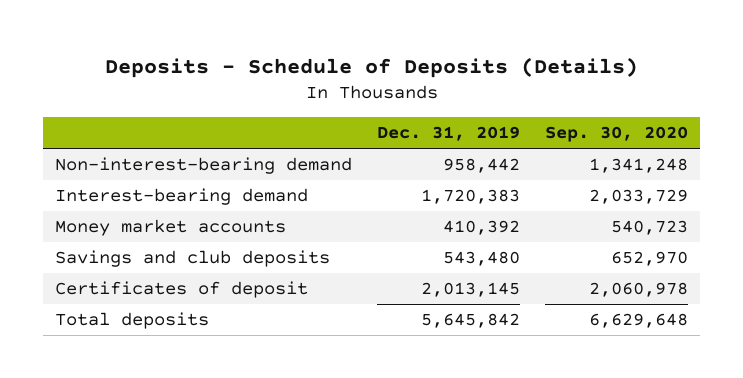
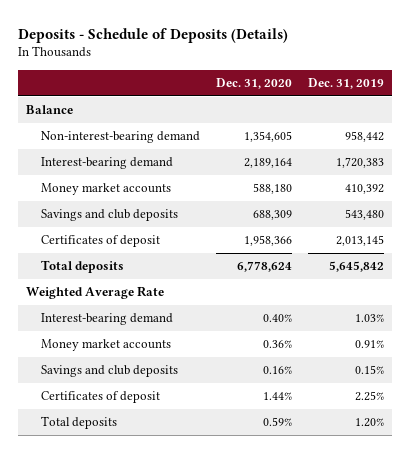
- | Dec. 31, 2019 | Sep. 30, 2020
+ | Dec. 31, 2020 | Dec. 31, 2019
+ Balance
+ Weighted Average Rate
+ Interest-bearing demand | 0.40% | 1.03%
+ Money market accounts | 0.36% | 0.91%
+ Savings and club deposits | 0.16% | 0.15%
+ Certificates of deposit | 1.44% | 2.25%
+ Total deposits | 0.59% | 1.20%

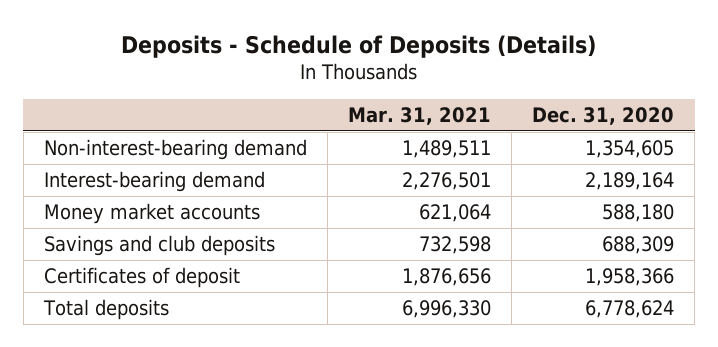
- | Dec. 31, 2020 | Dec. 31, 2019
+ | Mar. 31, 2021 | Dec. 31, 2020
- Balance
- Weighted Average Rate
- Interest-bearing demand | 0.40% | 1.03%
- Money market accounts | 0.36% | 0.91%
- Savings and club deposits | 0.16% | 0.15%
- Certificates of deposit | 1.44% | 2.25%
- Total deposits | 0.59% | 1.20%

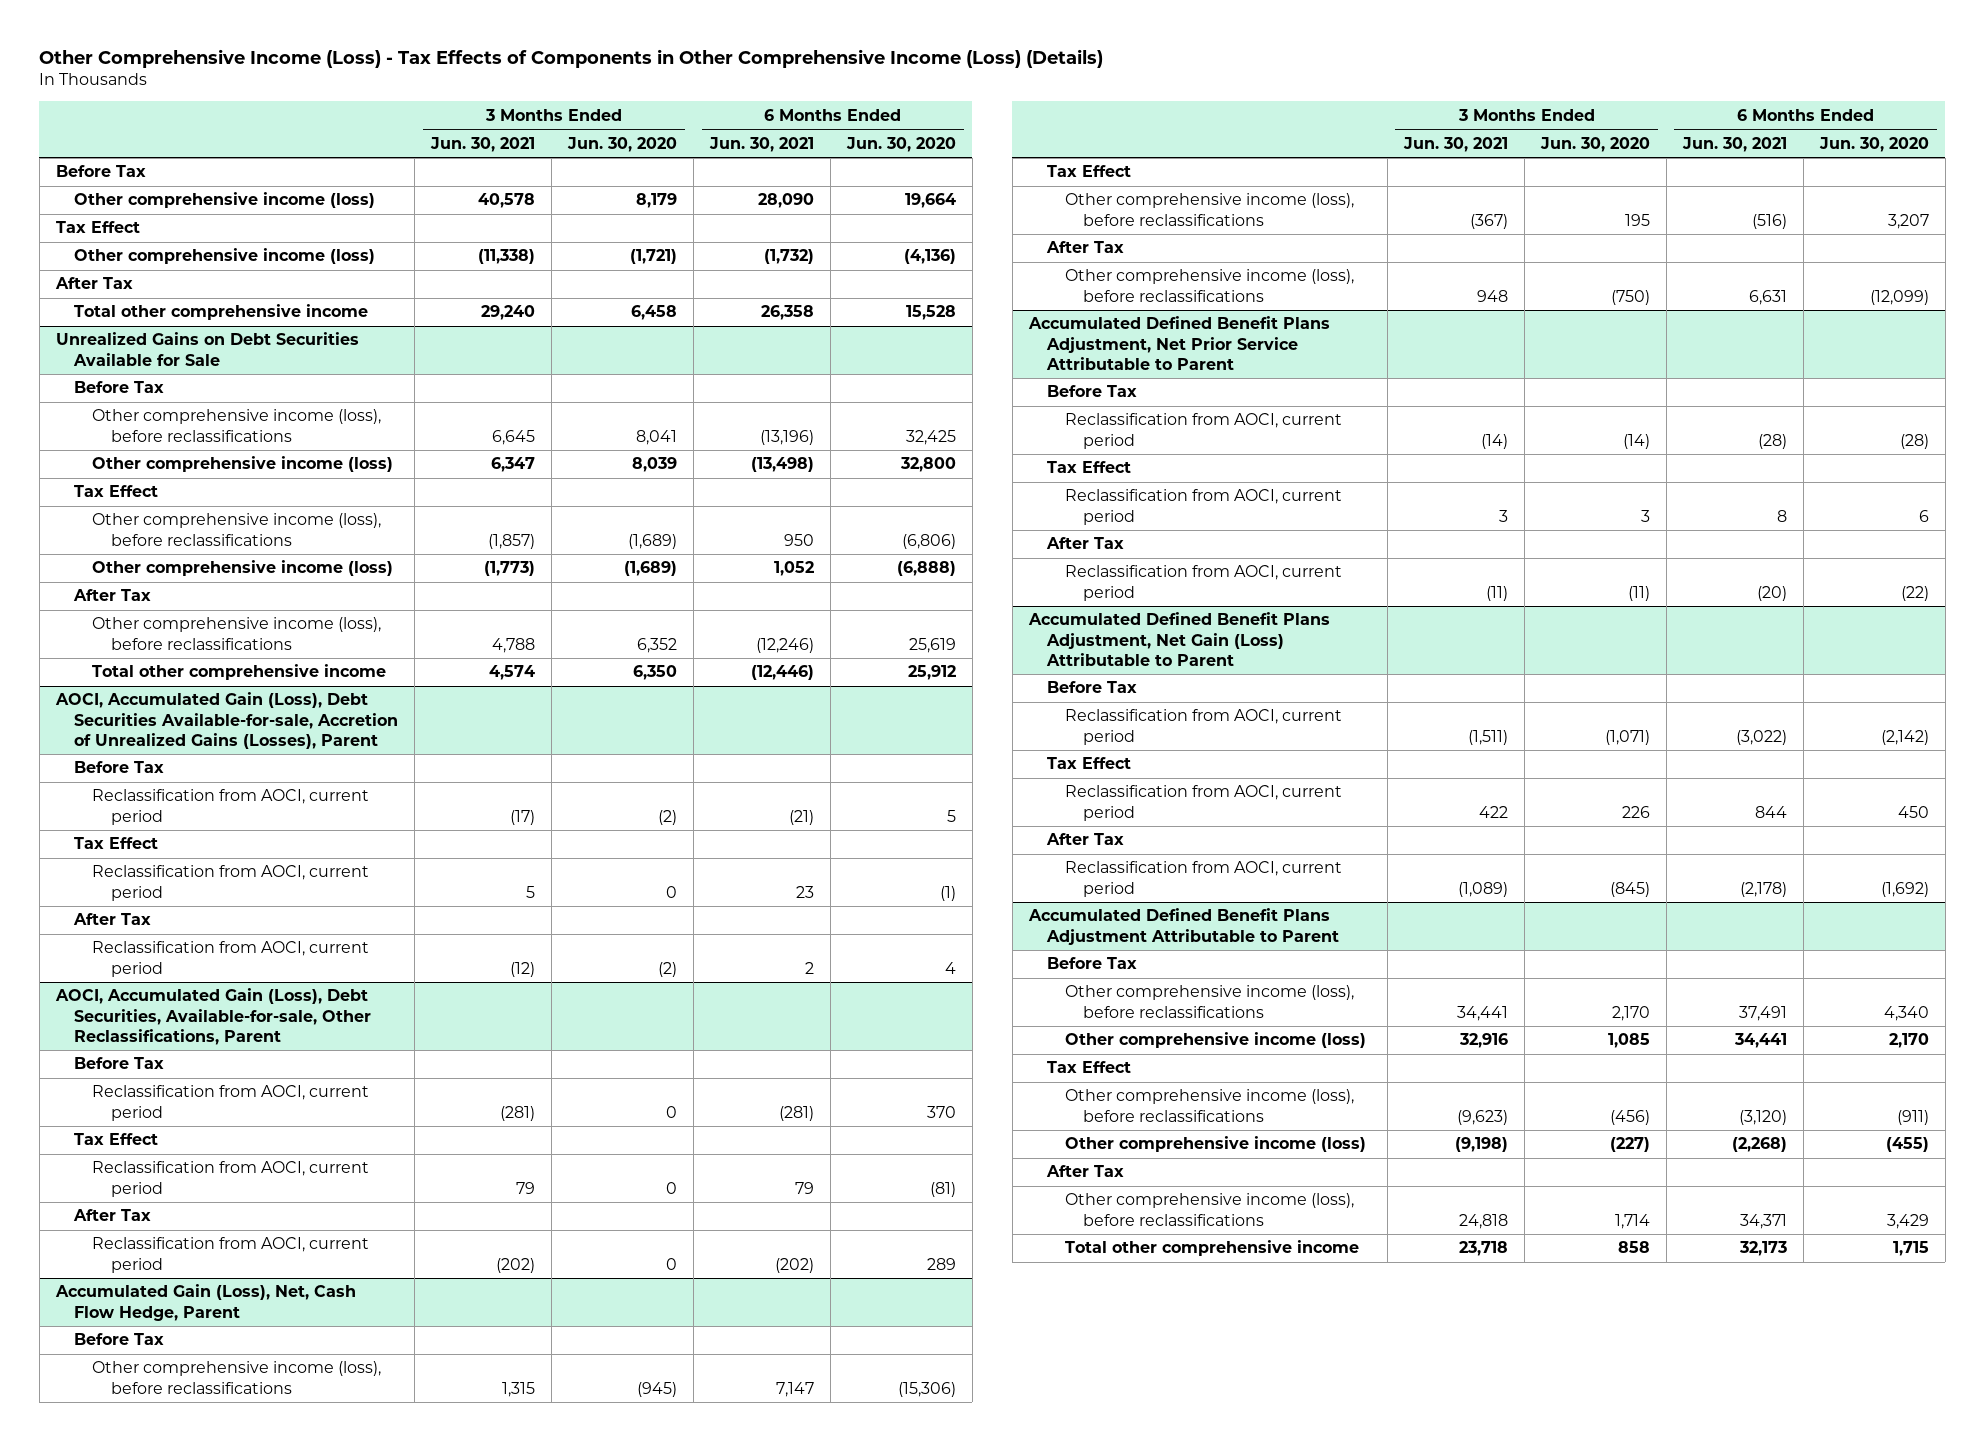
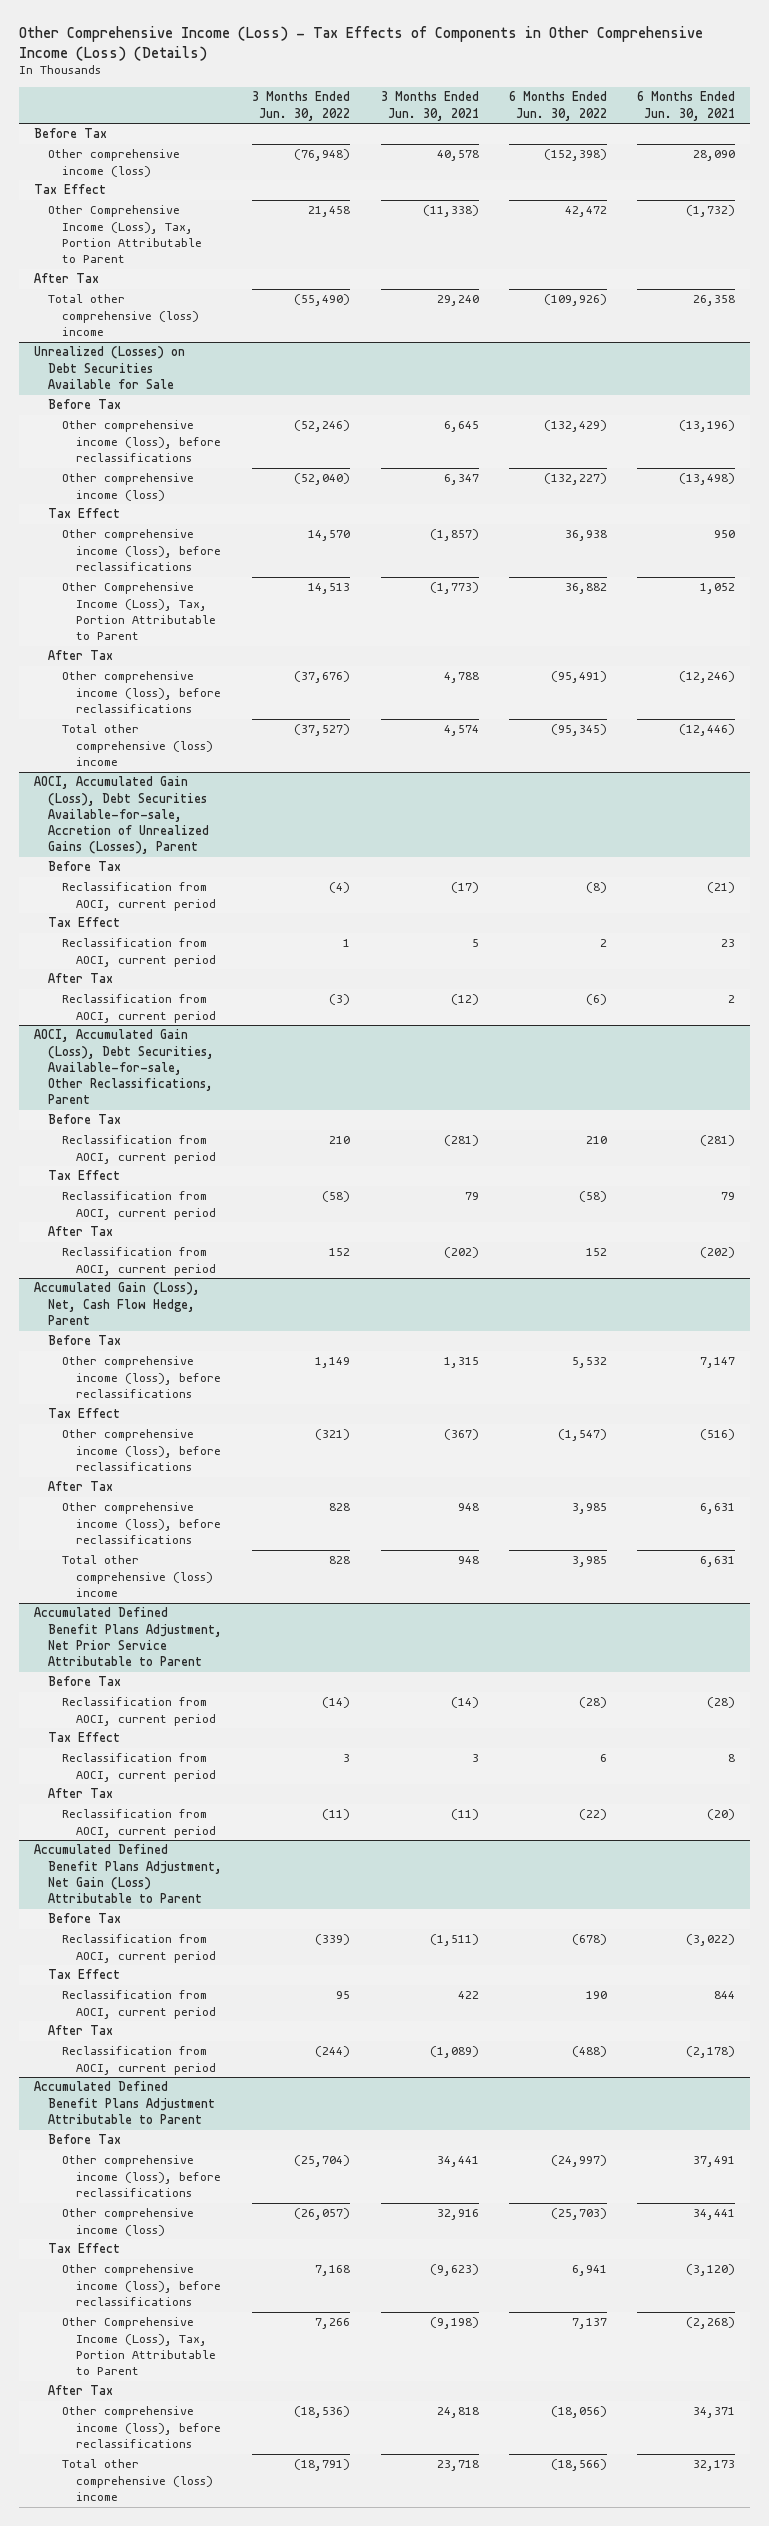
- | 3 Months Ended Jun. 30, 2021 | 3 Months Ended Jun. 30, 2020 | 6 Months Ended Jun. 30, 2021 | 6 Months Ended Jun. 30, 2020
+ | 3 Months Ended Jun. 30, 2022 | 3 Months Ended Jun. 30, 2021 | 6 Months Ended Jun. 30, 2022 | 6 Months Ended Jun. 30, 2021
- Other comprehensive income (loss) | (11,338) | (1,721) | (1,732) | (4,136)
+ Other Comprehensive Income (Loss), Tax, Portion Attributable to Parent | 21,458 | (11,338) | 42,472 | (1,732)
- Total other comprehensive income | 29,240 | 6,458 | 26,358 | 15,528
- Unrealized Gains on Debt Securities Available for Sale
+ Total other comprehensive (loss) income | (55,490) | 29,240 | (109,926) | 26,358
+ Unrealized (Losses) on Debt Securities Available for Sale
- Other comprehensive income (loss) | (1,773) | (1,689) | 1,052 | (6,888)
+ Other Comprehensive Income (Loss), Tax, Portion Attributable to Parent | 14,513 | (1,773) | 36,882 | 1,052
- Total other comprehensive income | 4,574 | 6,350 | (12,446) | 25,912
+ Total other comprehensive (loss) income | (37,527) | 4,574 | (95,345) | (12,446)
@ Accumulated Gain (Loss), Net, Cash Flow Hedge, Parent
+ Total other comprehensive (loss) income | 828 | 948 | 3,985 | 6,631
@ Accumulated Defined Benefit Plans Adjustment Attributable to Parent
- Other comprehensive income (loss) | (9,198) | (227) | (2,268) | (455)
+ Other Comprehensive Income (Loss), Tax, Portion Attributable to Parent | 7,266 | (9,198) | 7,137 | (2,268)
- Total other comprehensive income | 23,718 | 858 | 32,173 | 1,715
+ Total other comprehensive (loss) income | (18,791) | 23,718 | (18,566) | 32,173

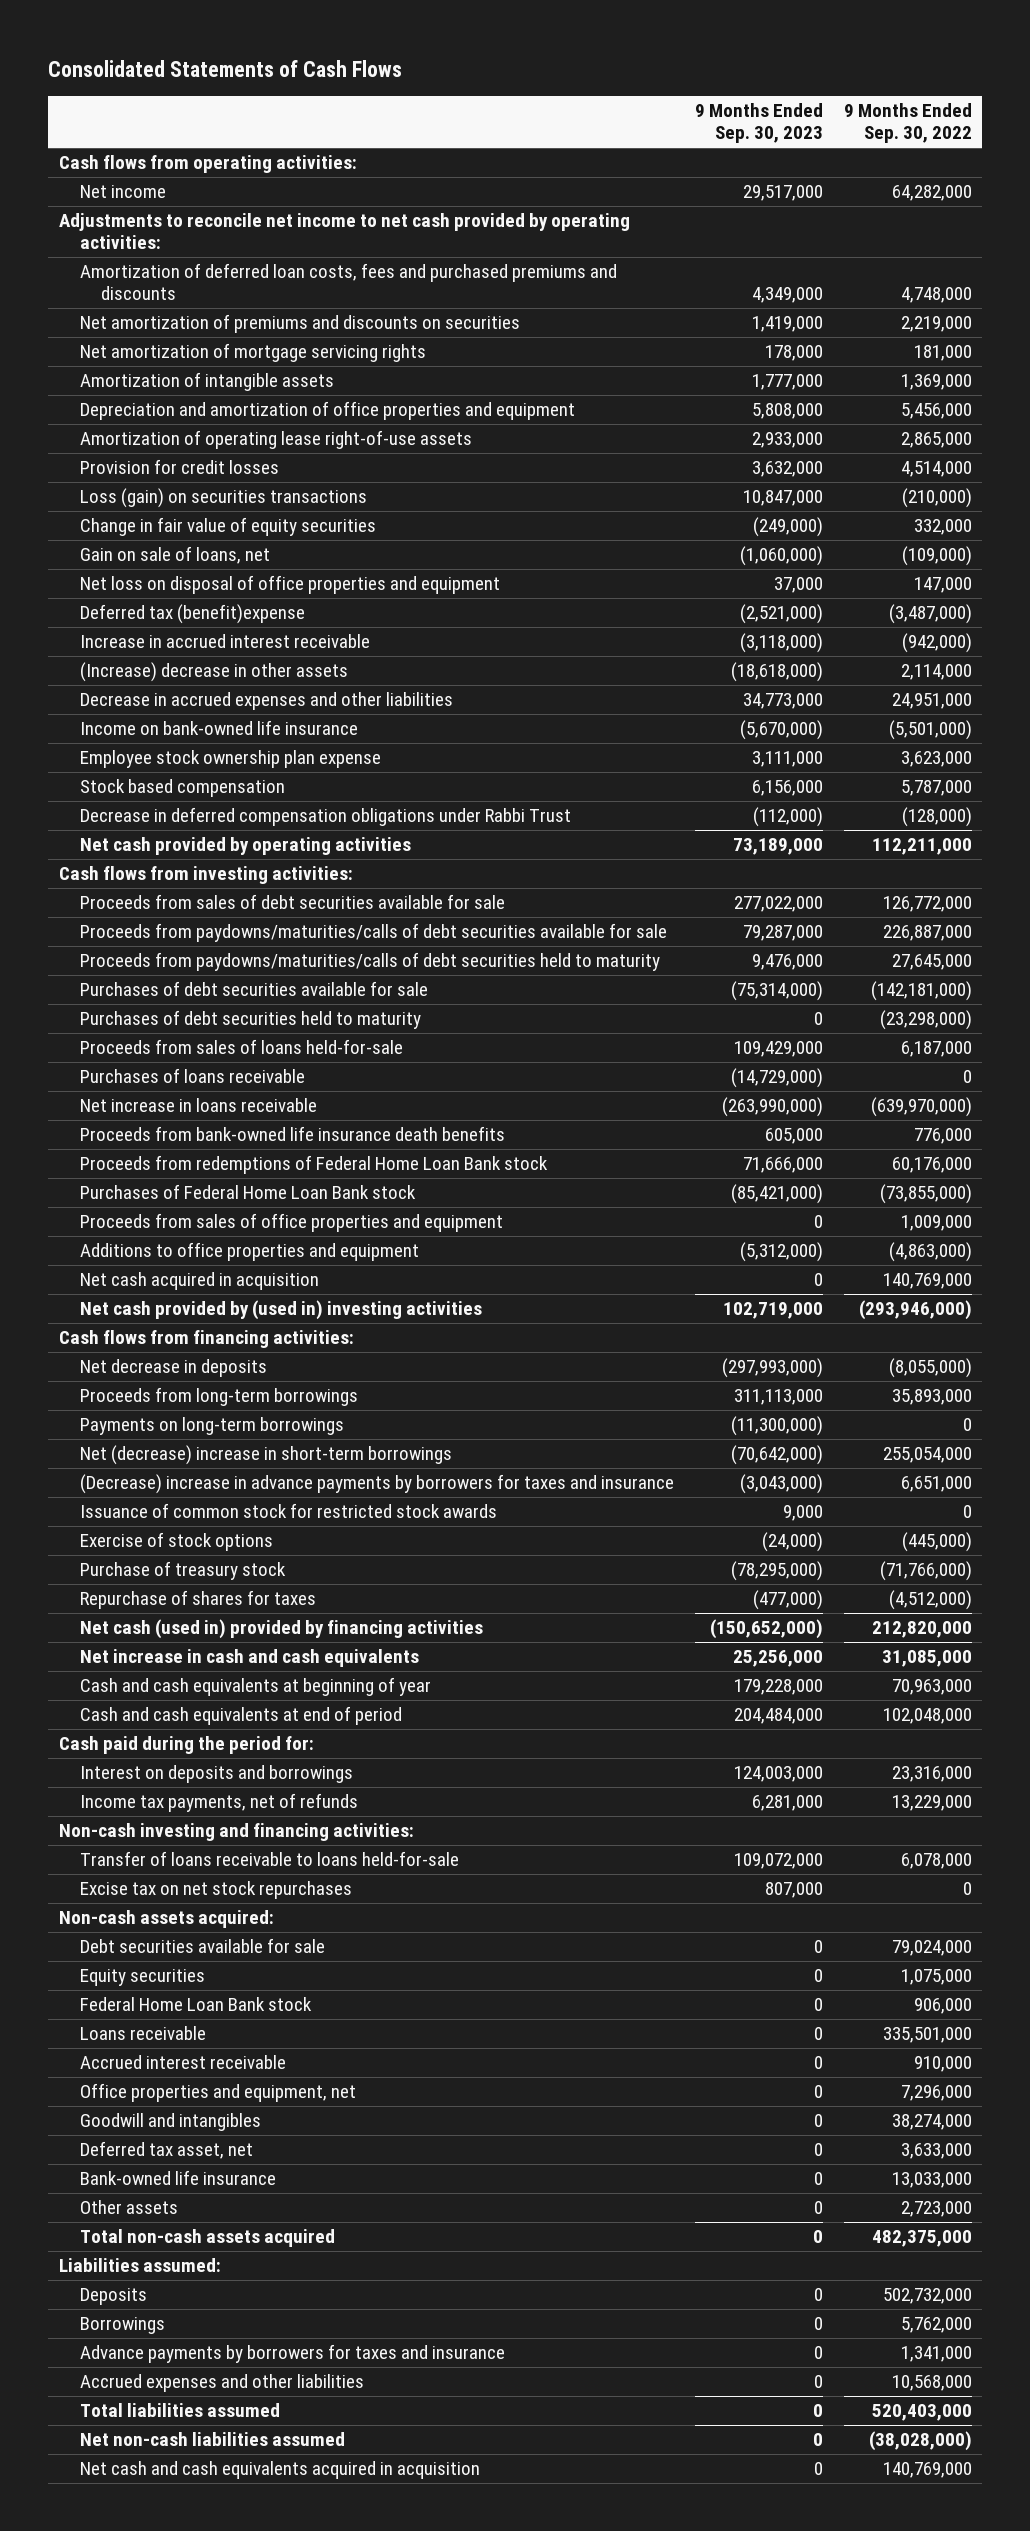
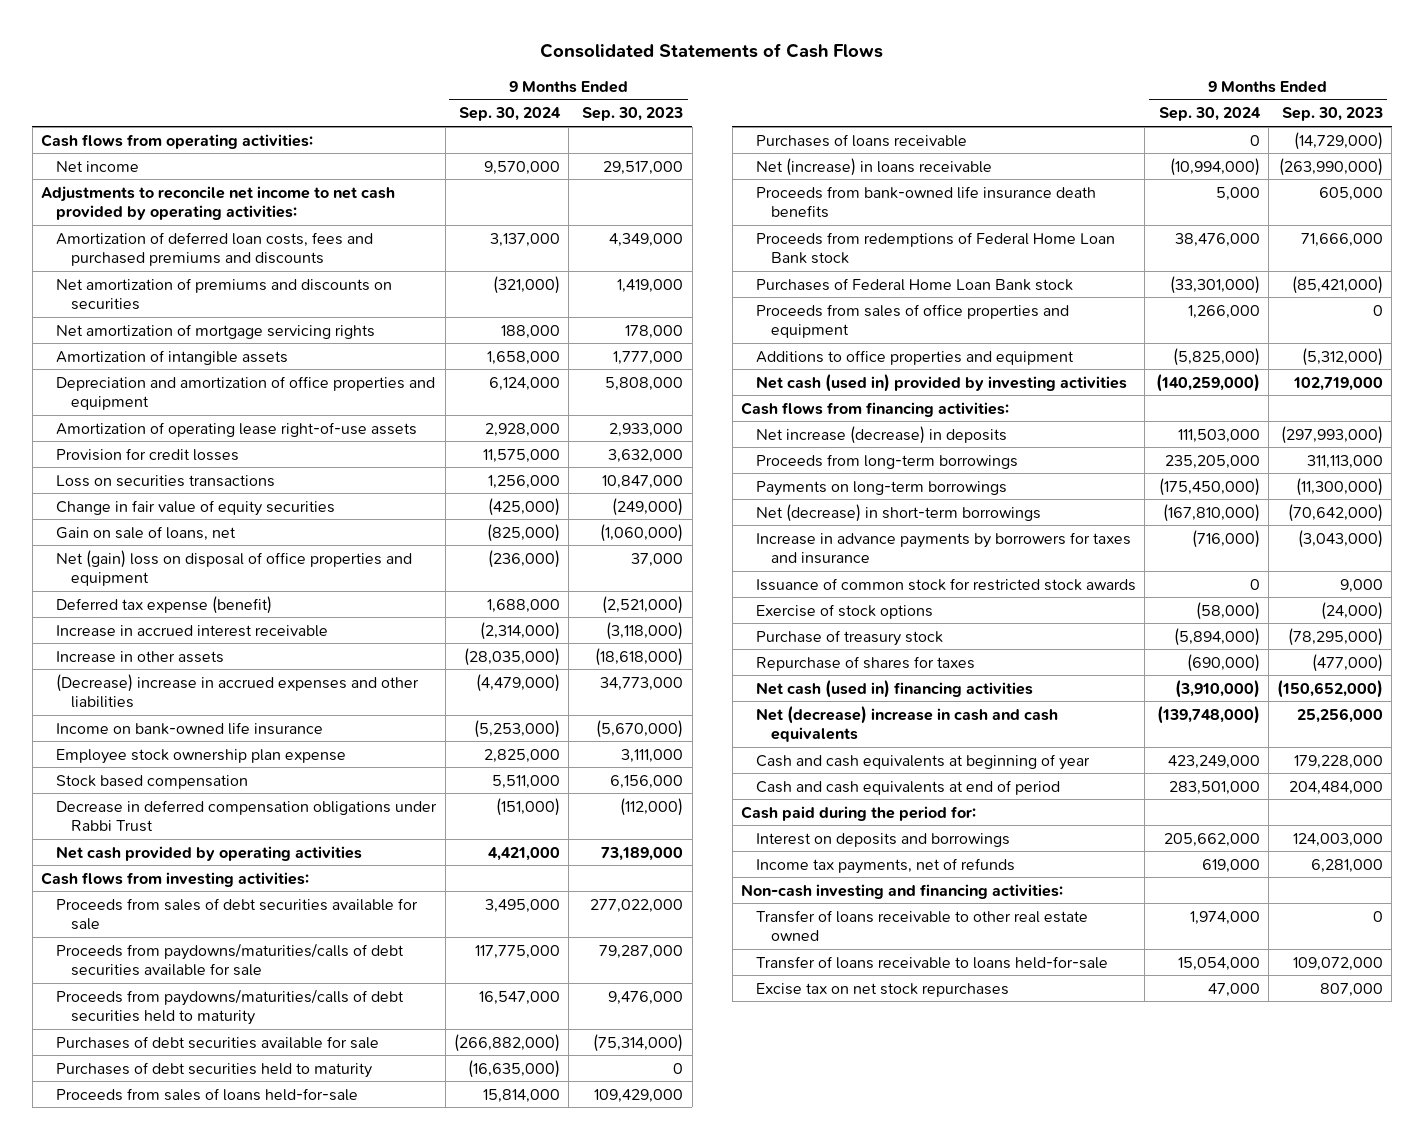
- | 9 Months Ended Sep. 30, 2023 | 9 Months Ended Sep. 30, 2022
+ | 9 Months Ended Sep. 30, 2024 | 9 Months Ended Sep. 30, 2023
- Loss (gain) on securities transactions | 10,847,000 | (210,000)
+ Loss on securities transactions | 1,256,000 | 10,847,000
- Net loss on disposal of office properties and equipment | 37,000 | 147,000
- Deferred tax (benefit)expense | (2,521,000) | (3,487,000)
+ Net (gain) loss on disposal of office properties and equipment | (236,000) | 37,000
+ Deferred tax expense (benefit) | 1,688,000 | (2,521,000)
- (Increase) decrease in other assets | (18,618,000) | 2,114,000
- Decrease in accrued expenses and other liabilities | 34,773,000 | 24,951,000
+ Increase in other assets | (28,035,000) | (18,618,000)
+ (Decrease) increase in accrued expenses and other liabilities | (4,479,000) | 34,773,000
- Net increase in loans receivable | (263,990,000) | (639,970,000)
+ Net (increase) in loans receivable | (10,994,000) | (263,990,000)
- Net cash acquired in acquisition | 0 | 140,769,000
- Net cash provided by (used in) investing activities | 102,719,000 | (293,946,000)
+ Net cash (used in) provided by investing activities | (140,259,000) | 102,719,000
- Net decrease in deposits | (297,993,000) | (8,055,000)
+ Net increase (decrease) in deposits | 111,503,000 | (297,993,000)
- Net (decrease) increase in short-term borrowings | (70,642,000) | 255,054,000
- (Decrease) increase in advance payments by borrowers for taxes and insurance | (3,043,000) | 6,651,000
+ Net (decrease) in short-term borrowings | (167,810,000) | (70,642,000)
+ Increase in advance payments by borrowers for taxes and insurance | (716,000) | (3,043,000)
- Net cash (used in) provided by financing activities | (150,652,000) | 212,820,000
- Net increase in cash and cash equivalents | 25,256,000 | 31,085,000
+ Net cash (used in) financing activities | (3,910,000) | (150,652,000)
+ Net (decrease) increase in cash and cash equivalents | (139,748,000) | 25,256,000
+ Transfer of loans receivable to other real estate owned | 1,974,000 | 0
- Non-cash assets acquired:
- Debt securities available for sale | 0 | 79,024,000
- Equity securities | 0 | 1,075,000
- Federal Home Loan Bank stock | 0 | 906,000
- Loans receivable | 0 | 335,501,000
- Accrued interest receivable | 0 | 910,000
- Office properties and equipment, net | 0 | 7,296,000
- Goodwill and intangibles | 0 | 38,274,000
- Deferred tax asset, net | 0 | 3,633,000
- Bank-owned life insurance | 0 | 13,033,000
- Other assets | 0 | 2,723,000
- Total non-cash assets acquired | 0 | 482,375,000
- Liabilities assumed:
- Deposits | 0 | 502,732,000
- Borrowings | 0 | 5,762,000
- Advance payments by borrowers for taxes and insurance | 0 | 1,341,000
- Accrued expenses and other liabilities | 0 | 10,568,000
- Total liabilities assumed | 0 | 520,403,000
- Net non-cash liabilities assumed | 0 | (38,028,000)
- Net cash and cash equivalents acquired in acquisition | 0 | 140,769,000

